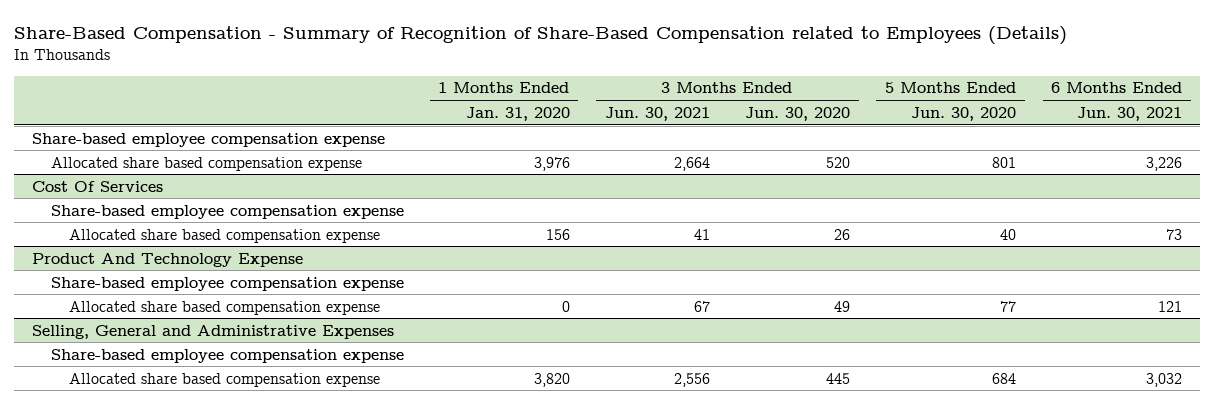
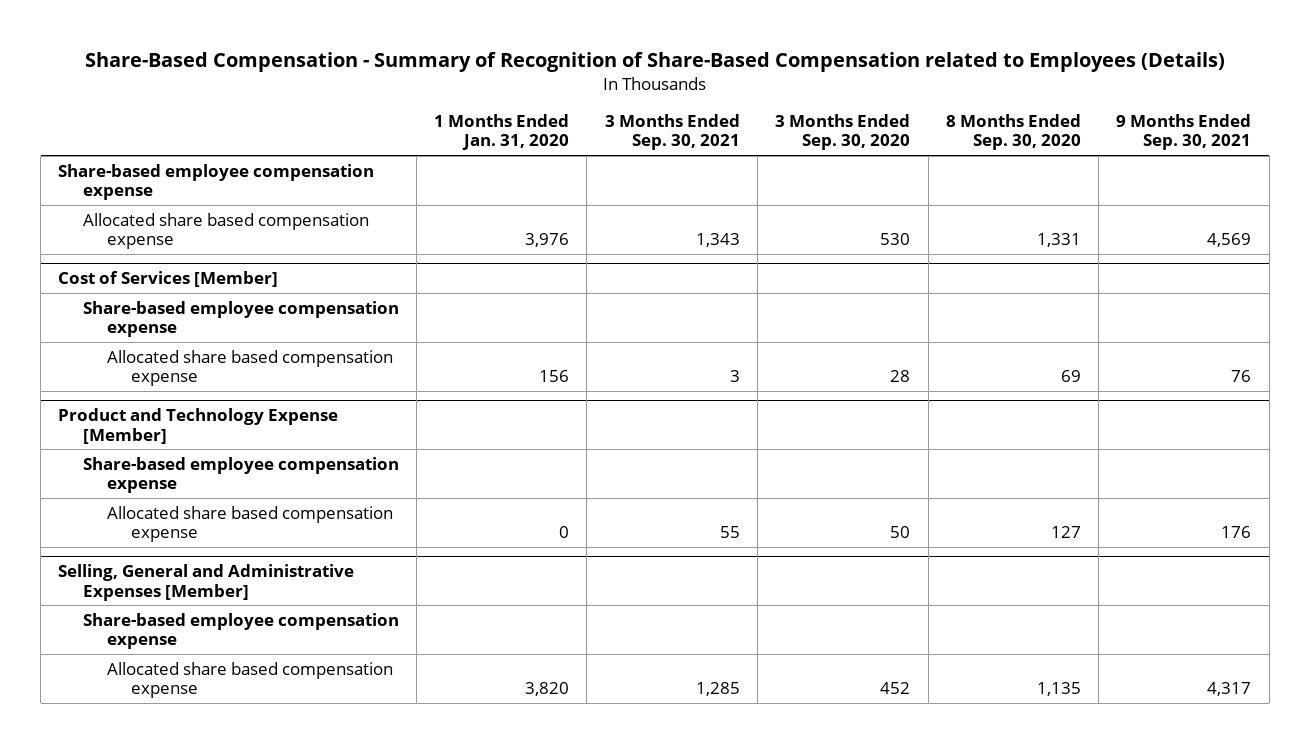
- | 1 Months Ended Jan. 31, 2020 | 3 Months Ended Jun. 30, 2021 | 3 Months Ended Jun. 30, 2020 | 5 Months Ended Jun. 30, 2020 | 6 Months Ended Jun. 30, 2021
+ | 1 Months Ended Jan. 31, 2020 | 3 Months Ended Sep. 30, 2021 | 3 Months Ended Sep. 30, 2020 | 8 Months Ended Sep. 30, 2020 | 9 Months Ended Sep. 30, 2021
- Cost Of Services
+ Cost of Services [Member]
- Product And Technology Expense
+ Product and Technology Expense [Member]
- Selling, General and Administrative Expenses
+ Selling, General and Administrative Expenses [Member]

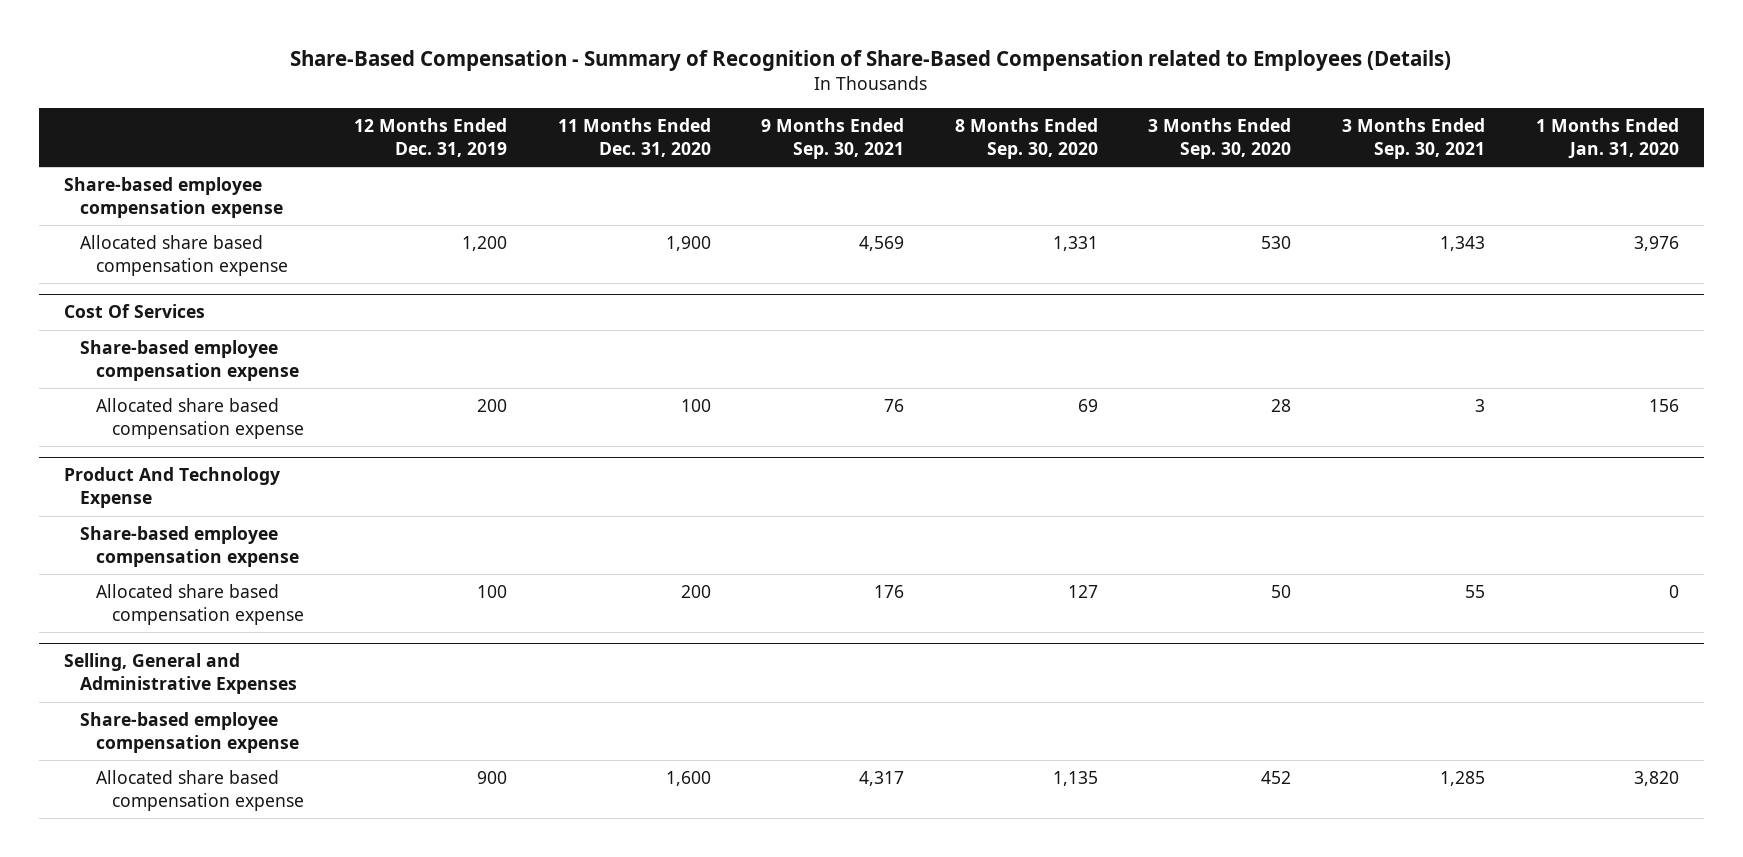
- | 1 Months Ended Jan. 31, 2020 | 3 Months Ended Sep. 30, 2021 | 3 Months Ended Sep. 30, 2020 | 8 Months Ended Sep. 30, 2020 | 9 Months Ended Sep. 30, 2021
+ | 12 Months Ended Dec. 31, 2019 | 11 Months Ended Dec. 31, 2020 | 9 Months Ended Sep. 30, 2021 | 8 Months Ended Sep. 30, 2020 | 3 Months Ended Sep. 30, 2020 | 3 Months Ended Sep. 30, 2021 | 1 Months Ended Jan. 31, 2020
- Cost of Services [Member]
+ Cost Of Services
- Product and Technology Expense [Member]
+ Product And Technology Expense
- Selling, General and Administrative Expenses [Member]
+ Selling, General and Administrative Expenses

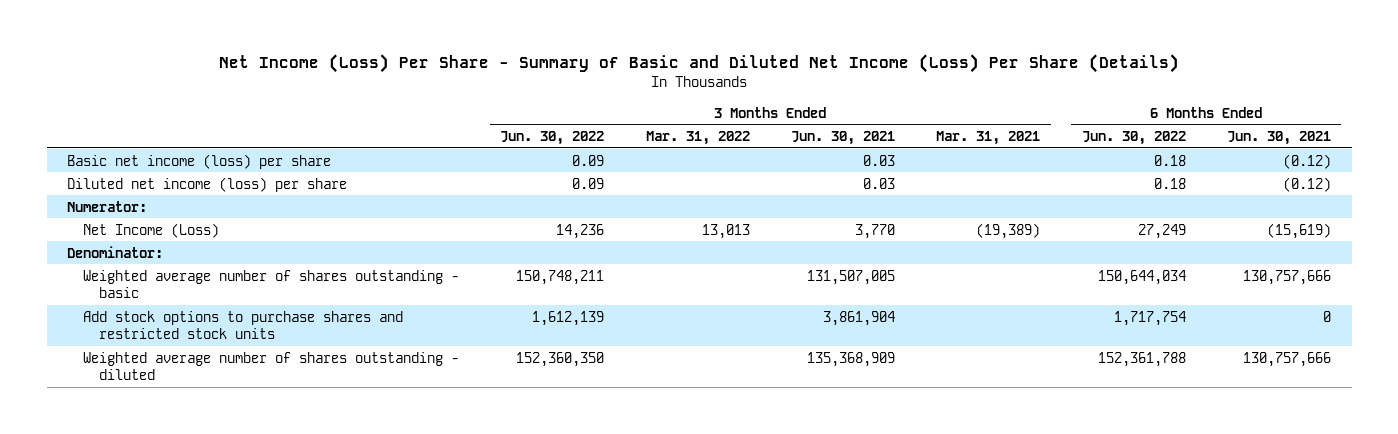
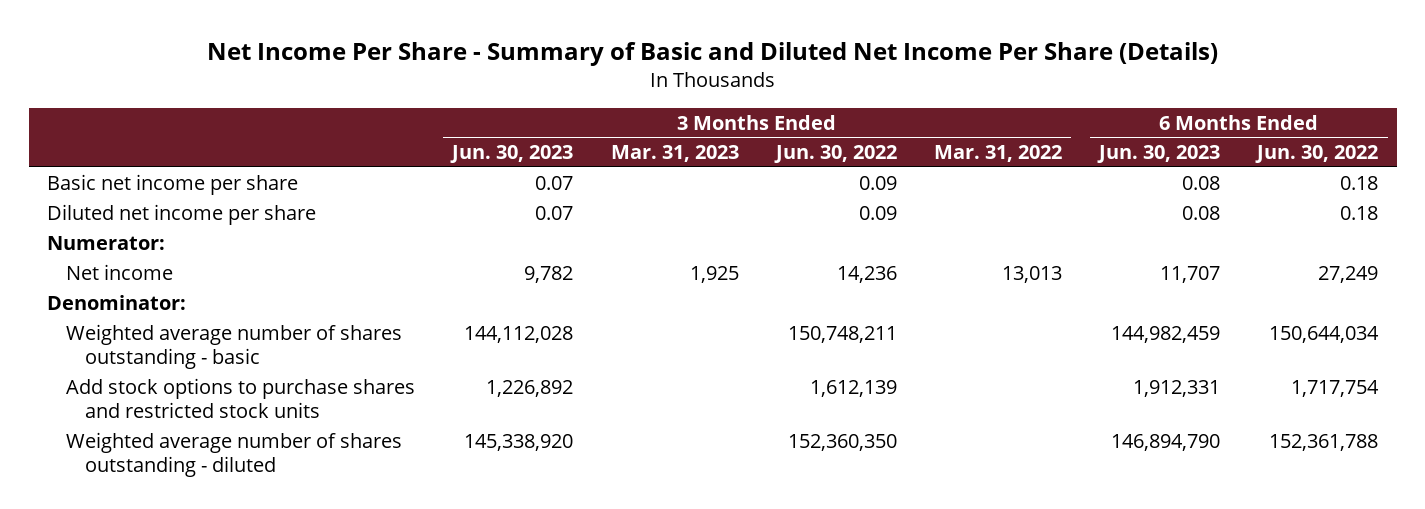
- Net Income (Loss) Per Share - Summary of Basic and Diluted Net Income (Loss) Per Share (Details)
+ Net Income Per Share - Summary of Basic and Diluted Net Income Per Share (Details)
- | 3 Months Ended Jun. 30, 2022 | 3 Months Ended Mar. 31, 2022 | 3 Months Ended Jun. 30, 2021 | 3 Months Ended Mar. 31, 2021 | 6 Months Ended Jun. 30, 2022 | 6 Months Ended Jun. 30, 2021
+ | 3 Months Ended Jun. 30, 2023 | 3 Months Ended Mar. 31, 2023 | 3 Months Ended Jun. 30, 2022 | 3 Months Ended Mar. 31, 2022 | 6 Months Ended Jun. 30, 2023 | 6 Months Ended Jun. 30, 2022
- Basic net income (loss) per share | 0.09 | | 0.03 | | 0.18 | (0.12)
- Diluted net income (loss) per share | 0.09 | | 0.03 | | 0.18 | (0.12)
+ Basic net income per share | 0.07 | | 0.09 | | 0.08 | 0.18
+ Diluted net income per share | 0.07 | | 0.09 | | 0.08 | 0.18
- Net Income (Loss) | 14,236 | 13,013 | 3,770 | (19,389) | 27,249 | (15,619)
+ Net income | 9,782 | 1,925 | 14,236 | 13,013 | 11,707 | 27,249

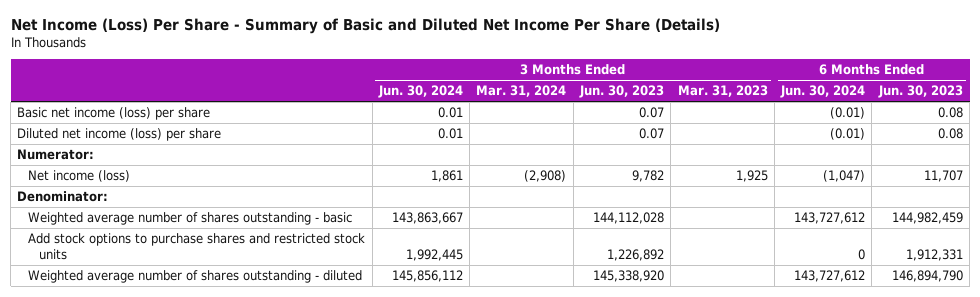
- Net Income Per Share - Summary of Basic and Diluted Net Income Per Share (Details)
+ Net Income (Loss) Per Share - Summary of Basic and Diluted Net Income Per Share (Details)
- | 3 Months Ended Jun. 30, 2023 | 3 Months Ended Mar. 31, 2023 | 3 Months Ended Jun. 30, 2022 | 3 Months Ended Mar. 31, 2022 | 6 Months Ended Jun. 30, 2023 | 6 Months Ended Jun. 30, 2022
+ | 3 Months Ended Jun. 30, 2024 | 3 Months Ended Mar. 31, 2024 | 3 Months Ended Jun. 30, 2023 | 3 Months Ended Mar. 31, 2023 | 6 Months Ended Jun. 30, 2024 | 6 Months Ended Jun. 30, 2023
- Basic net income per share | 0.07 | | 0.09 | | 0.08 | 0.18
- Diluted net income per share | 0.07 | | 0.09 | | 0.08 | 0.18
+ Basic net income (loss) per share | 0.01 | | 0.07 | | (0.01) | 0.08
+ Diluted net income (loss) per share | 0.01 | | 0.07 | | (0.01) | 0.08
- Net income | 9,782 | 1,925 | 14,236 | 13,013 | 11,707 | 27,249
+ Net income (loss) | 1,861 | (2,908) | 9,782 | 1,925 | (1,047) | 11,707

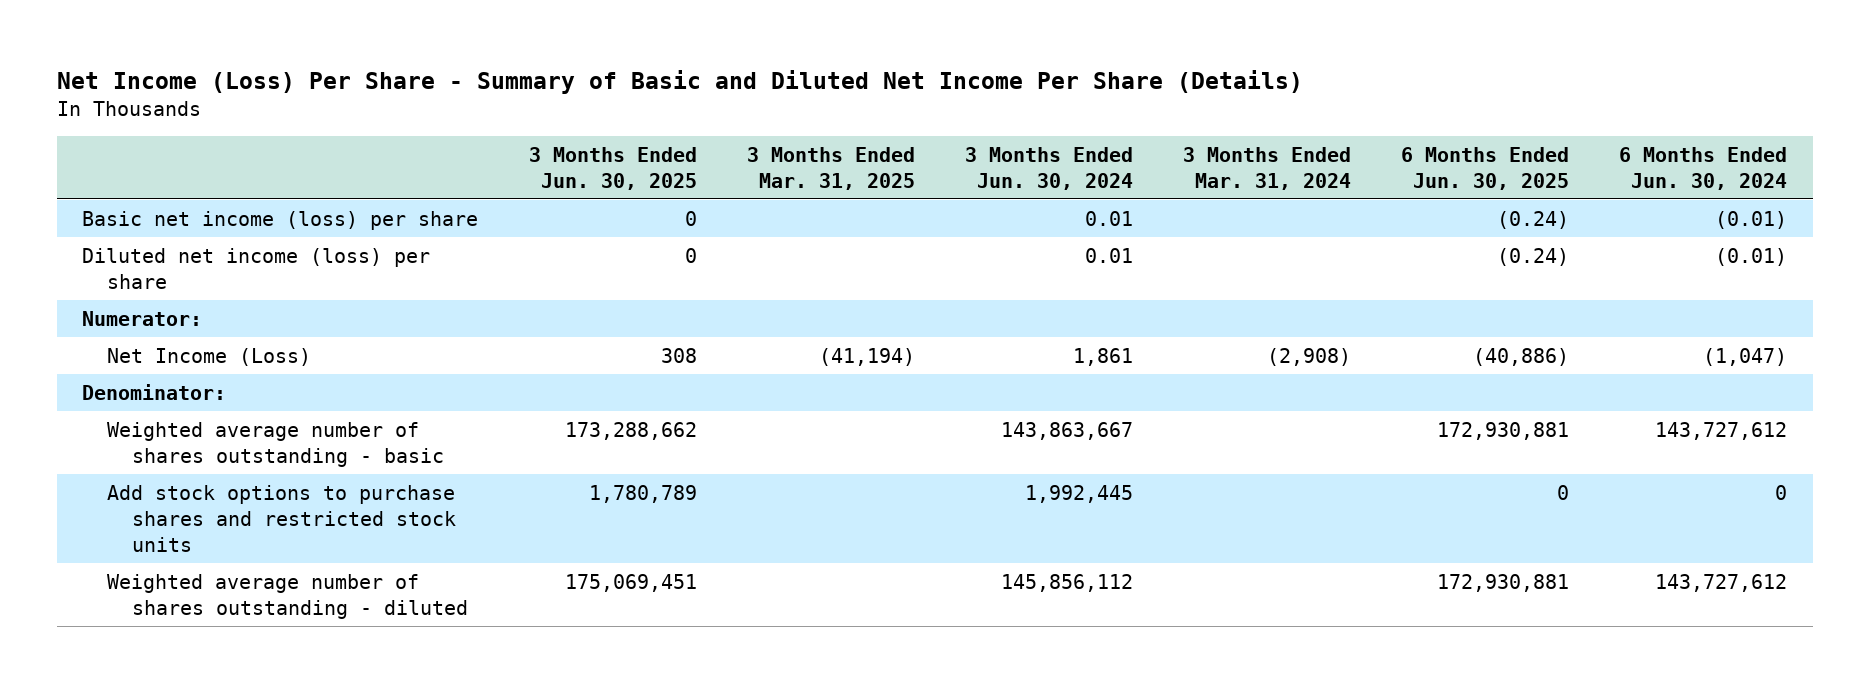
- | 3 Months Ended Jun. 30, 2024 | 3 Months Ended Mar. 31, 2024 | 3 Months Ended Jun. 30, 2023 | 3 Months Ended Mar. 31, 2023 | 6 Months Ended Jun. 30, 2024 | 6 Months Ended Jun. 30, 2023
+ | 3 Months Ended Jun. 30, 2025 | 3 Months Ended Mar. 31, 2025 | 3 Months Ended Jun. 30, 2024 | 3 Months Ended Mar. 31, 2024 | 6 Months Ended Jun. 30, 2025 | 6 Months Ended Jun. 30, 2024
- Net income (loss) | 1,861 | (2,908) | 9,782 | 1,925 | (1,047) | 11,707
+ Net Income (Loss) | 308 | (41,194) | 1,861 | (2,908) | (40,886) | (1,047)

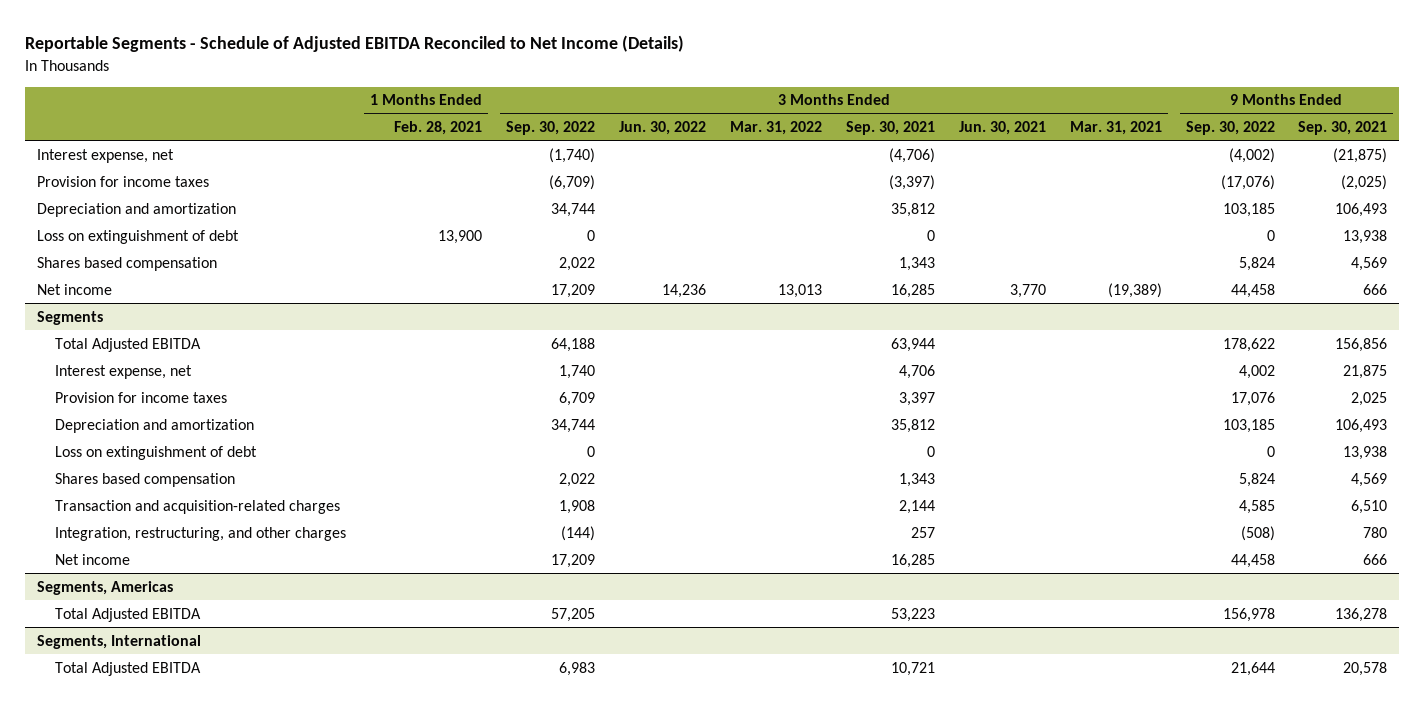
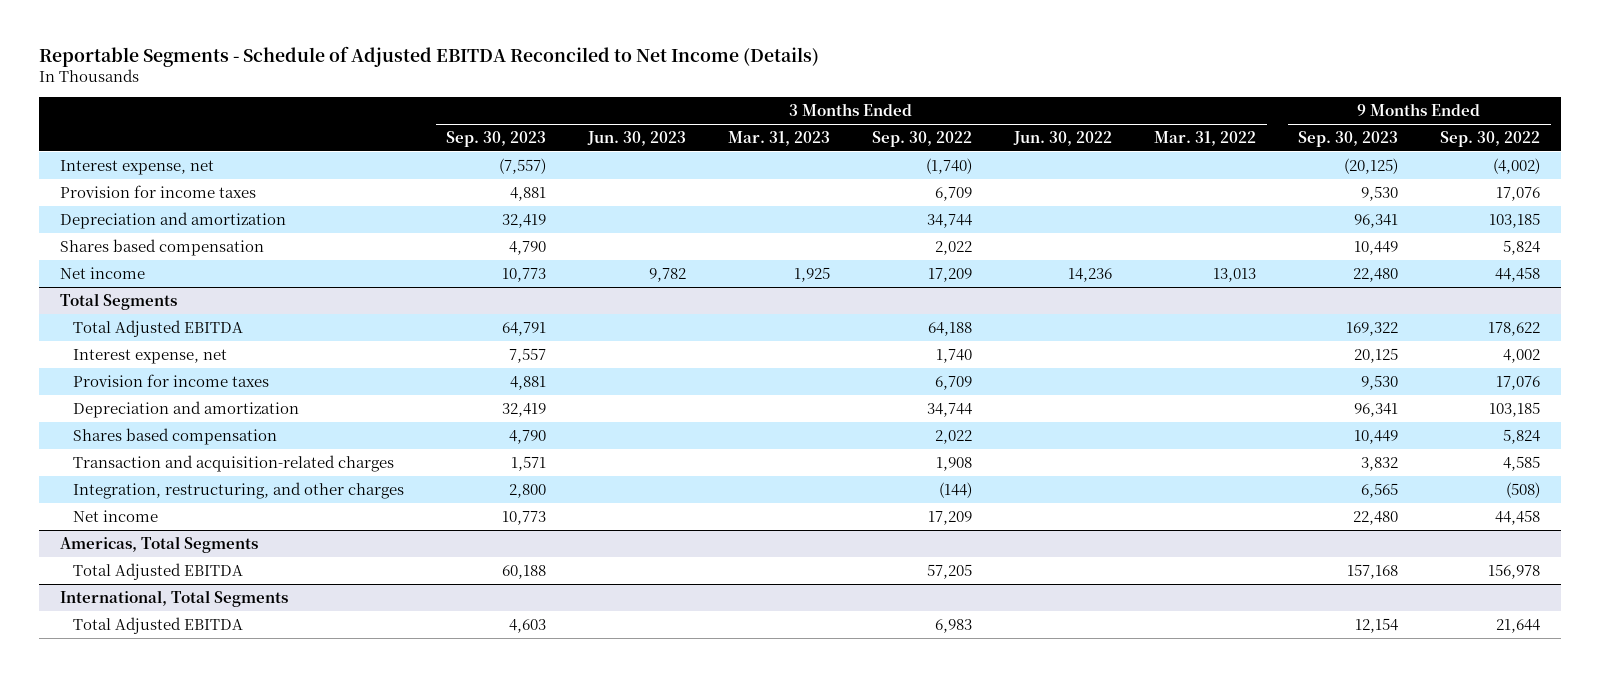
- | 1 Months Ended Feb. 28, 2021 | 3 Months Ended Sep. 30, 2022 | 3 Months Ended Jun. 30, 2022 | 3 Months Ended Mar. 31, 2022 | 3 Months Ended Sep. 30, 2021 | 3 Months Ended Jun. 30, 2021 | 3 Months Ended Mar. 31, 2021 | 9 Months Ended Sep. 30, 2022 | 9 Months Ended Sep. 30, 2021
+ | 3 Months Ended Sep. 30, 2023 | 3 Months Ended Jun. 30, 2023 | 3 Months Ended Mar. 31, 2023 | 3 Months Ended Sep. 30, 2022 | 3 Months Ended Jun. 30, 2022 | 3 Months Ended Mar. 31, 2022 | 9 Months Ended Sep. 30, 2023 | 9 Months Ended Sep. 30, 2022
- Provision for income taxes | | (6,709) | | | (3,397) | | | (17,076) | (2,025)
+ Provision for income taxes | 4,881 | | | 6,709 | | | 9,530 | 17,076
- Loss on extinguishment of debt | 13,900 | 0 | | | 0 | | | 0 | 13,938
- Segments
+ Total Segments
- Loss on extinguishment of debt | | 0 | | | 0 | | | 0 | 13,938
- Segments, Americas
+ Americas, Total Segments
- Segments, International
+ International, Total Segments

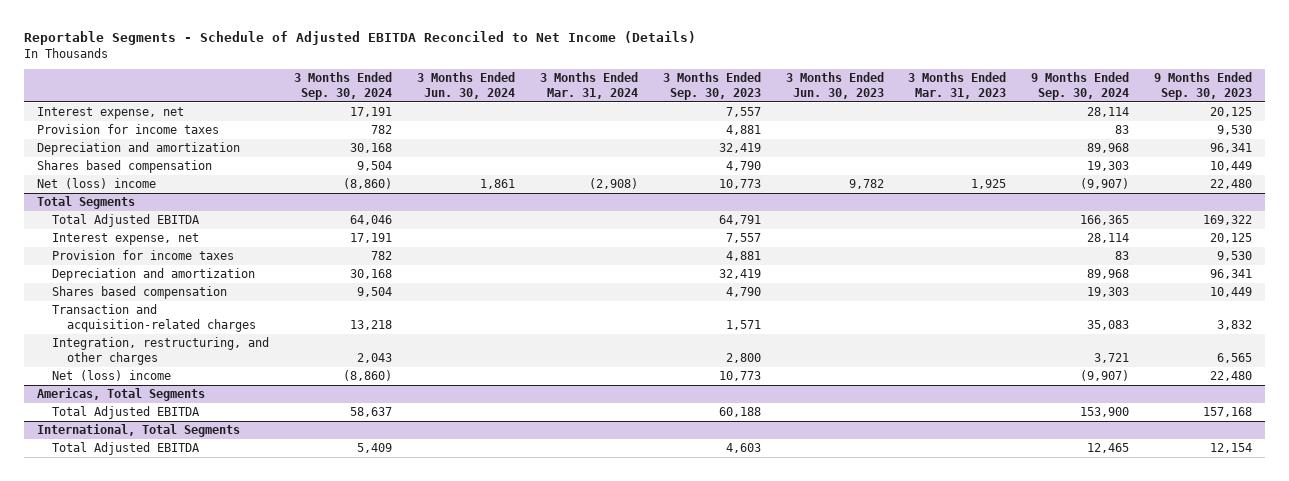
- | 3 Months Ended Sep. 30, 2023 | 3 Months Ended Jun. 30, 2023 | 3 Months Ended Mar. 31, 2023 | 3 Months Ended Sep. 30, 2022 | 3 Months Ended Jun. 30, 2022 | 3 Months Ended Mar. 31, 2022 | 9 Months Ended Sep. 30, 2023 | 9 Months Ended Sep. 30, 2022
+ | 3 Months Ended Sep. 30, 2024 | 3 Months Ended Jun. 30, 2024 | 3 Months Ended Mar. 31, 2024 | 3 Months Ended Sep. 30, 2023 | 3 Months Ended Jun. 30, 2023 | 3 Months Ended Mar. 31, 2023 | 9 Months Ended Sep. 30, 2024 | 9 Months Ended Sep. 30, 2023
- Interest expense, net | (7,557) | | | (1,740) | | | (20,125) | (4,002)
+ Interest expense, net | 17,191 | | | 7,557 | | | 28,114 | 20,125
- Net income | 10,773 | 9,782 | 1,925 | 17,209 | 14,236 | 13,013 | 22,480 | 44,458
+ Net (loss) income | (8,860) | 1,861 | (2,908) | 10,773 | 9,782 | 1,925 | (9,907) | 22,480
@ Total Segments
- Net income | 10,773 | | | 17,209 | | | 22,480 | 44,458
+ Net (loss) income | (8,860) | | | 10,773 | | | (9,907) | 22,480

